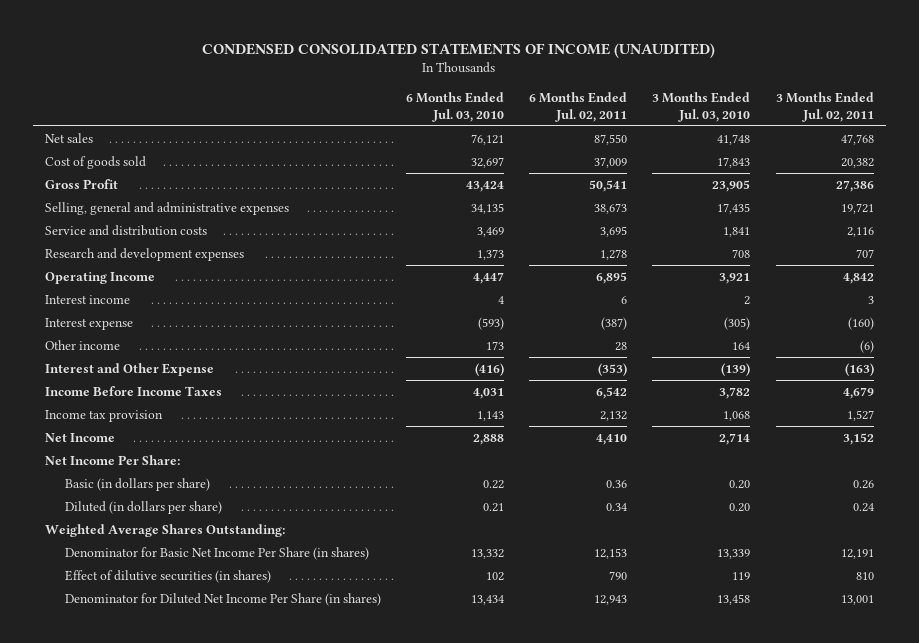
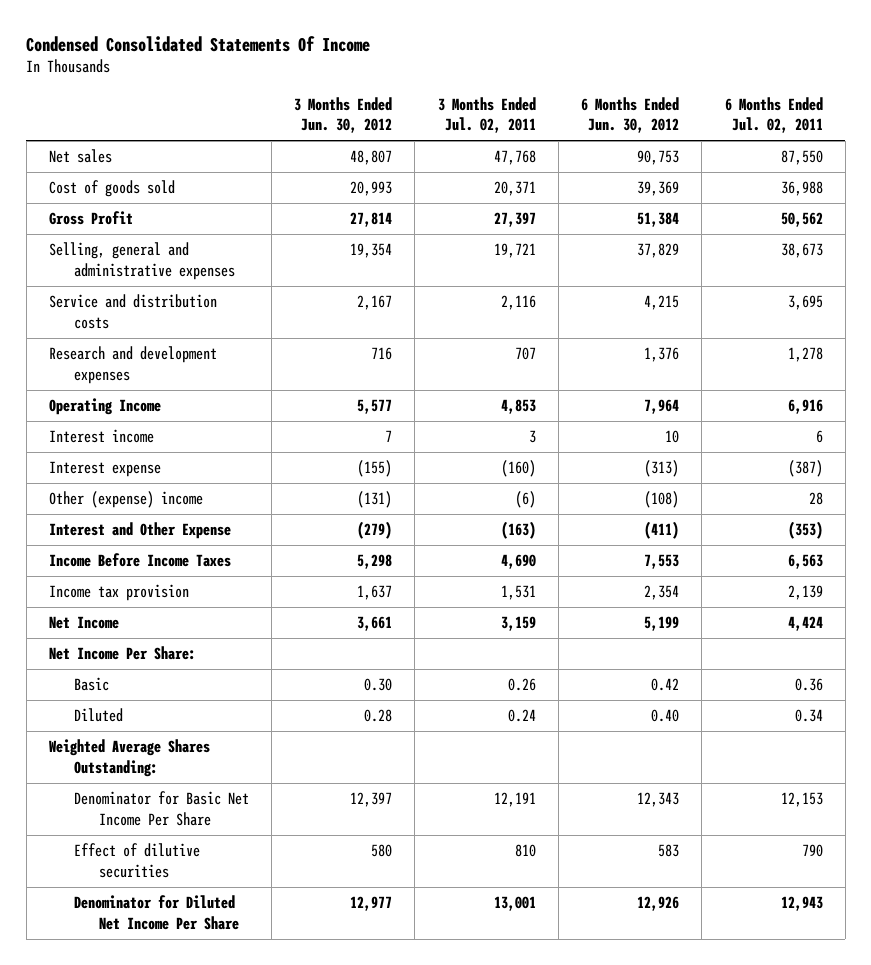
- CONDENSED CONSOLIDATED STATEMENTS OF INCOME (UNAUDITED)
+ Condensed Consolidated Statements Of Income
- | 6 Months Ended Jul. 03, 2010 | 6 Months Ended Jul. 02, 2011 | 3 Months Ended Jul. 03, 2010 | 3 Months Ended Jul. 02, 2011
+ | 3 Months Ended Jun. 30, 2012 | 3 Months Ended Jul. 02, 2011 | 6 Months Ended Jun. 30, 2012 | 6 Months Ended Jul. 02, 2011
- Cost of goods sold | 32,697 | 37,009 | 17,843 | 20,382
- Gross Profit | 43,424 | 50,541 | 23,905 | 27,386
+ Cost of goods sold | 20,993 | 20,371 | 39,369 | 36,988
+ Gross Profit | 27,814 | 27,397 | 51,384 | 50,562
- Operating Income | 4,447 | 6,895 | 3,921 | 4,842
+ Operating Income | 5,577 | 4,853 | 7,964 | 6,916
- Other income | 173 | 28 | 164 | (6)
+ Other (expense) income | (131) | (6) | (108) | 28
- Income Before Income Taxes | 4,031 | 6,542 | 3,782 | 4,679
- Income tax provision | 1,143 | 2,132 | 1,068 | 1,527
- Net Income | 2,888 | 4,410 | 2,714 | 3,152
+ Income Before Income Taxes | 5,298 | 4,690 | 7,553 | 6,563
+ Income tax provision | 1,637 | 1,531 | 2,354 | 2,139
+ Net Income | 3,661 | 3,159 | 5,199 | 4,424
- Basic (in dollars per share) | 0.22 | 0.36 | 0.20 | 0.26
- Diluted (in dollars per share) | 0.21 | 0.34 | 0.20 | 0.24
+ Basic | 0.30 | 0.26 | 0.42 | 0.36
+ Diluted | 0.28 | 0.24 | 0.40 | 0.34
- Denominator for Basic Net Income Per Share (in shares) | 13,332 | 12,153 | 13,339 | 12,191
- Effect of dilutive securities (in shares) | 102 | 790 | 119 | 810
- Denominator for Diluted Net Income Per Share (in shares) | 13,434 | 12,943 | 13,458 | 13,001
+ Denominator for Basic Net Income Per Share | 12,397 | 12,191 | 12,343 | 12,153
+ Effect of dilutive securities | 580 | 810 | 583 | 790
+ Denominator for Diluted Net Income Per Share | 12,977 | 13,001 | 12,926 | 12,943

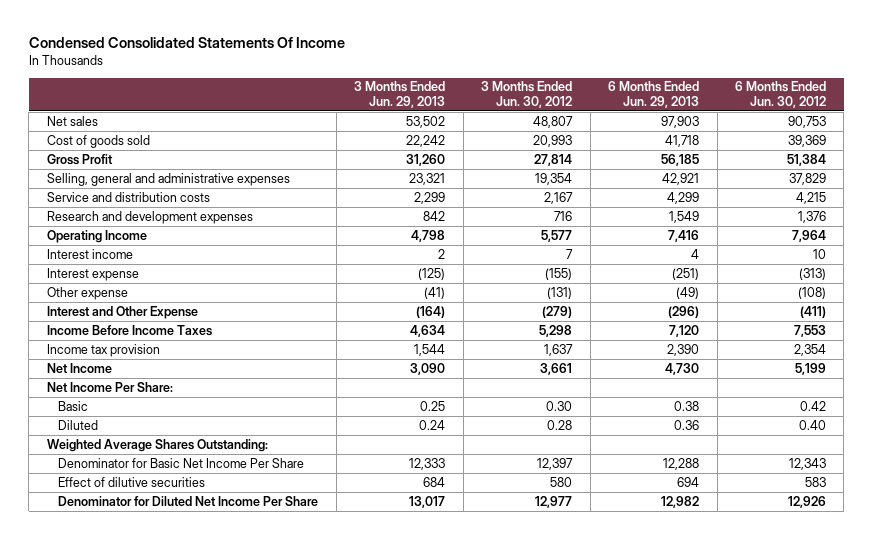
- | 3 Months Ended Jun. 30, 2012 | 3 Months Ended Jul. 02, 2011 | 6 Months Ended Jun. 30, 2012 | 6 Months Ended Jul. 02, 2011
+ | 3 Months Ended Jun. 29, 2013 | 3 Months Ended Jun. 30, 2012 | 6 Months Ended Jun. 29, 2013 | 6 Months Ended Jun. 30, 2012
- Other (expense) income | (131) | (6) | (108) | 28
+ Other expense | (41) | (131) | (49) | (108)

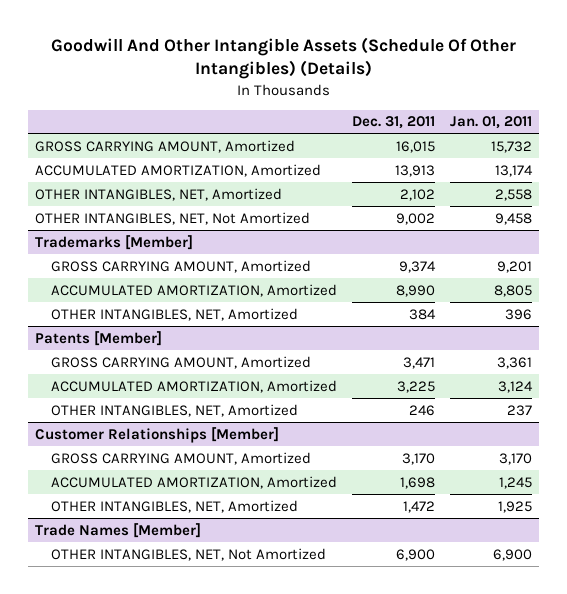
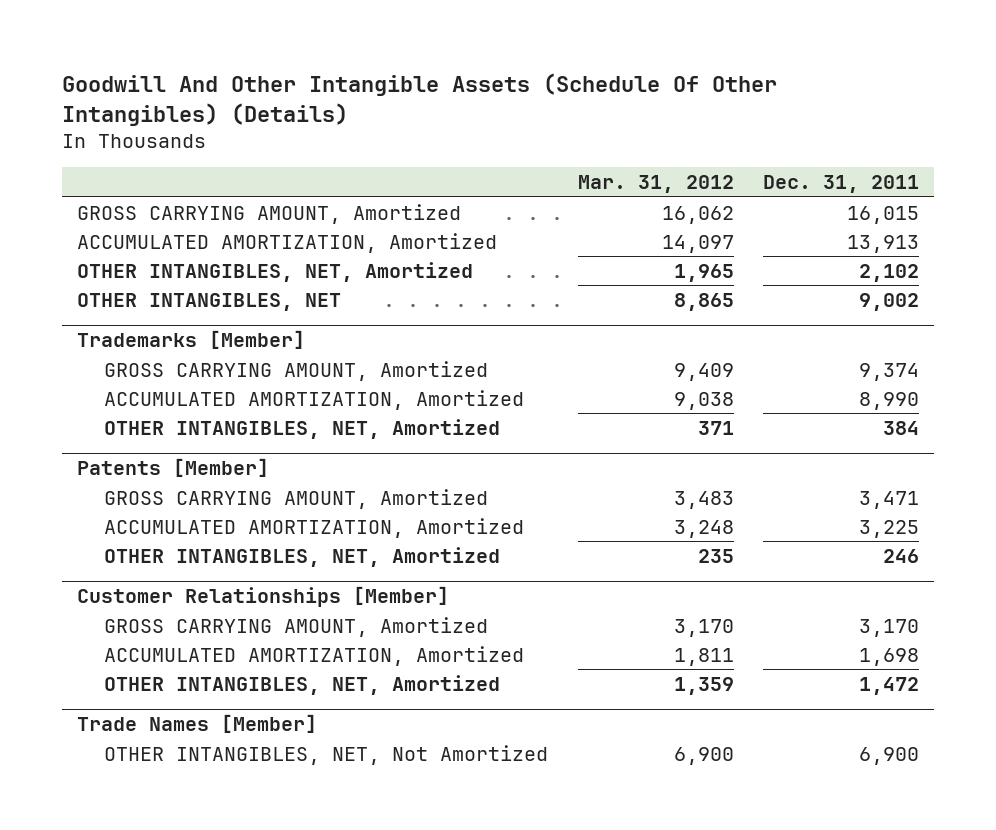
- | Dec. 31, 2011 | Jan. 01, 2011
+ | Mar. 31, 2012 | Dec. 31, 2011
- OTHER INTANGIBLES, NET, Not Amortized | 9,002 | 9,458
+ OTHER INTANGIBLES, NET | 8,865 | 9,002

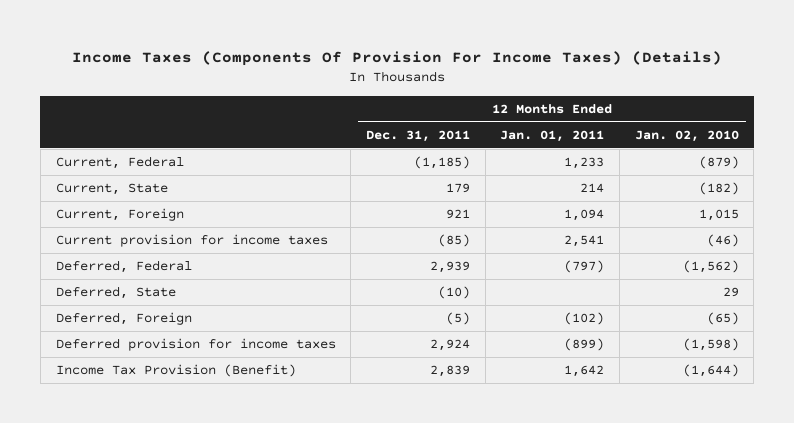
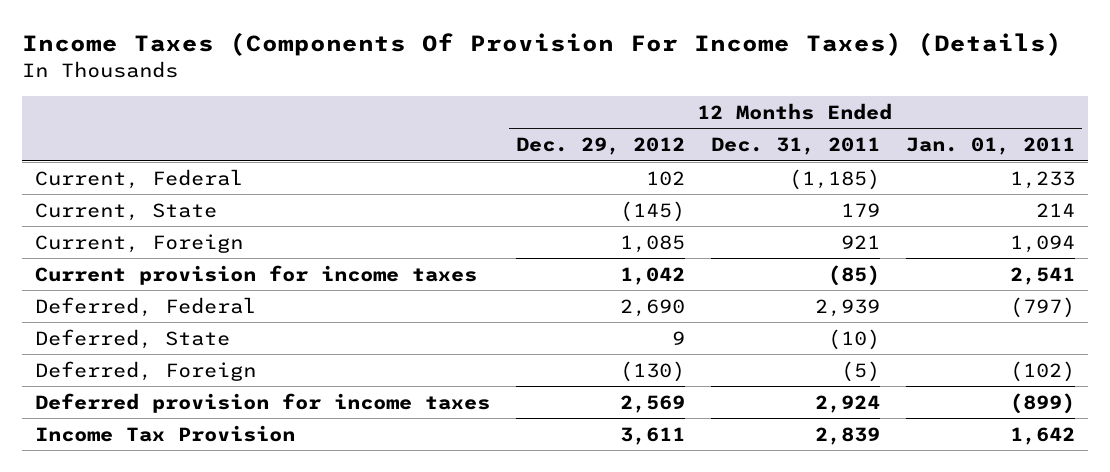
- | 12 Months Ended Dec. 31, 2011 | 12 Months Ended Jan. 01, 2011 | 12 Months Ended Jan. 02, 2010
+ | 12 Months Ended Dec. 29, 2012 | 12 Months Ended Dec. 31, 2011 | 12 Months Ended Jan. 01, 2011
- Income Tax Provision (Benefit) | 2,839 | 1,642 | (1,644)
+ Income Tax Provision | 3,611 | 2,839 | 1,642

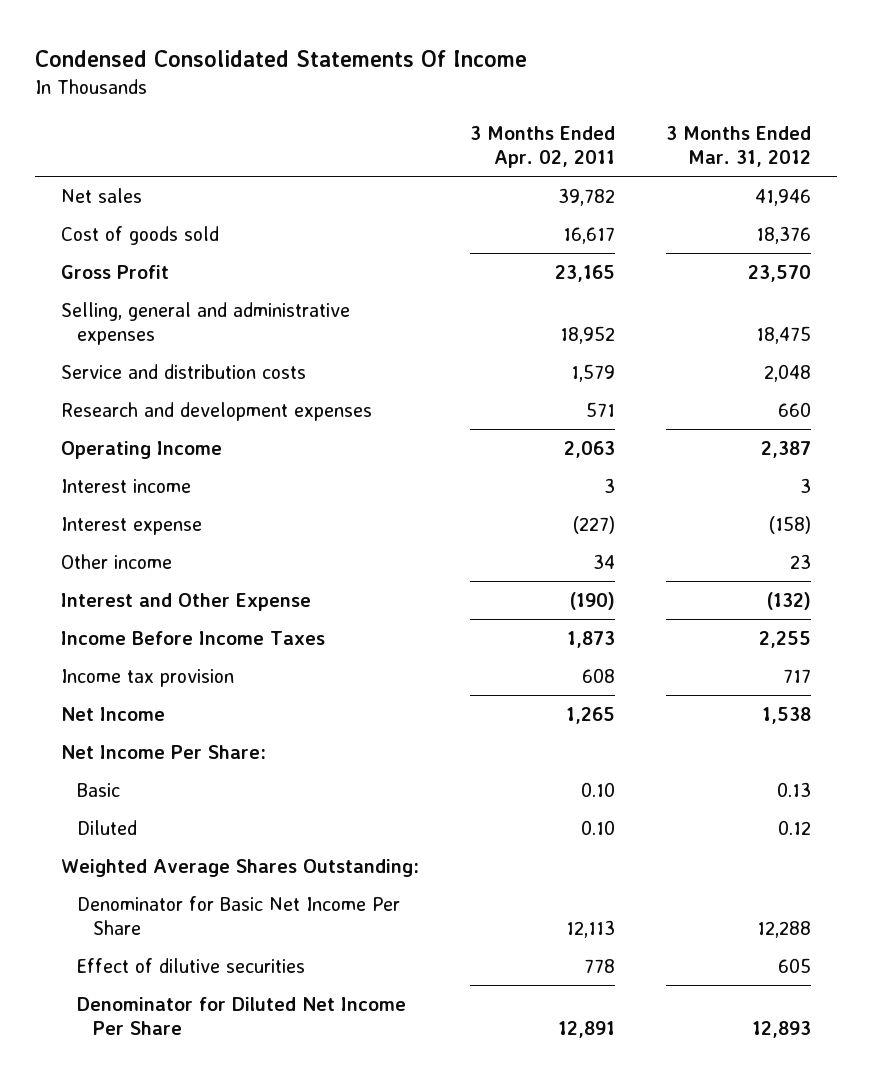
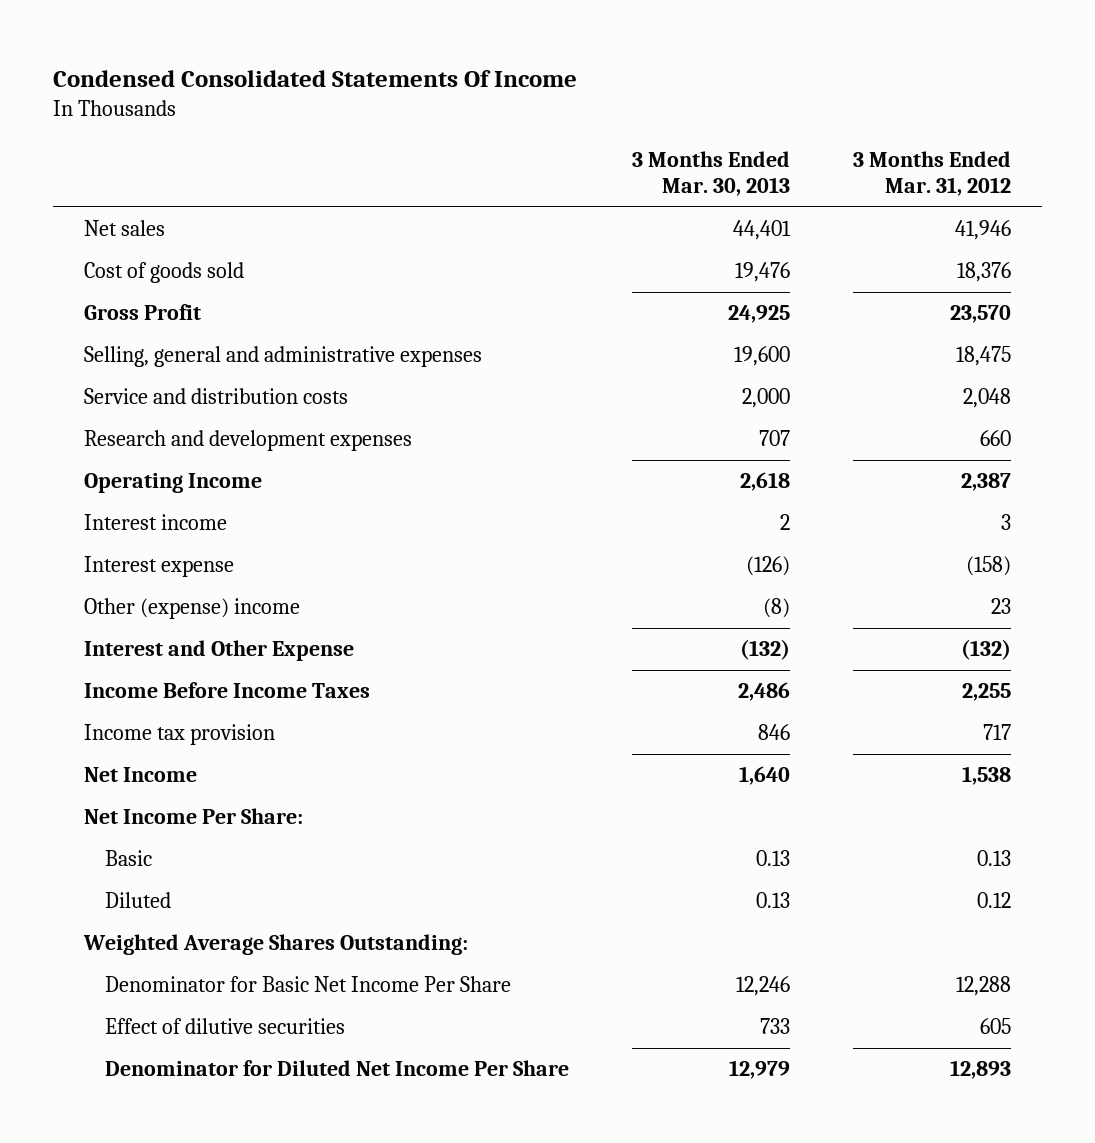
- | 3 Months Ended Apr. 02, 2011 | 3 Months Ended Mar. 31, 2012
+ | 3 Months Ended Mar. 30, 2013 | 3 Months Ended Mar. 31, 2012
- Other income | 34 | 23
+ Other (expense) income | (8) | 23

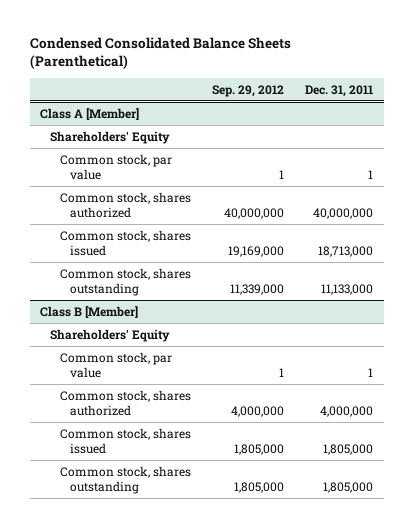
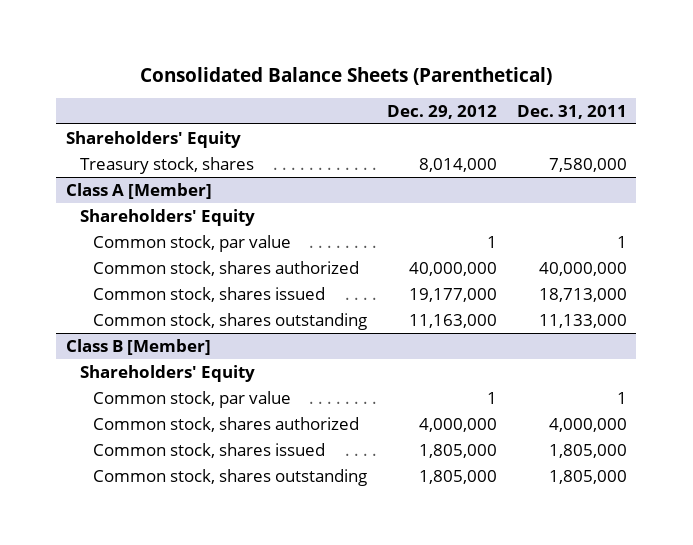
- Condensed Consolidated Balance Sheets (Parenthetical)
+ Consolidated Balance Sheets (Parenthetical)
- | Sep. 29, 2012 | Dec. 31, 2011
+ | Dec. 29, 2012 | Dec. 31, 2011
+ Shareholders' Equity
+ Treasury stock, shares | 8,014,000 | 7,580,000

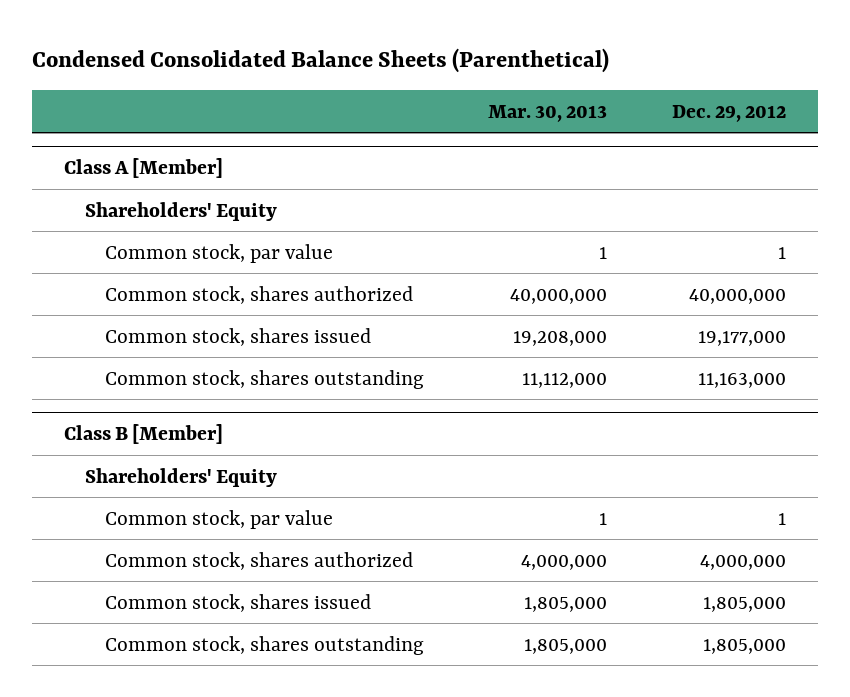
- Consolidated Balance Sheets (Parenthetical)
+ Condensed Consolidated Balance Sheets (Parenthetical)
- | Dec. 29, 2012 | Dec. 31, 2011
+ | Mar. 30, 2013 | Dec. 29, 2012
- Shareholders' Equity
- Treasury stock, shares | 8,014,000 | 7,580,000

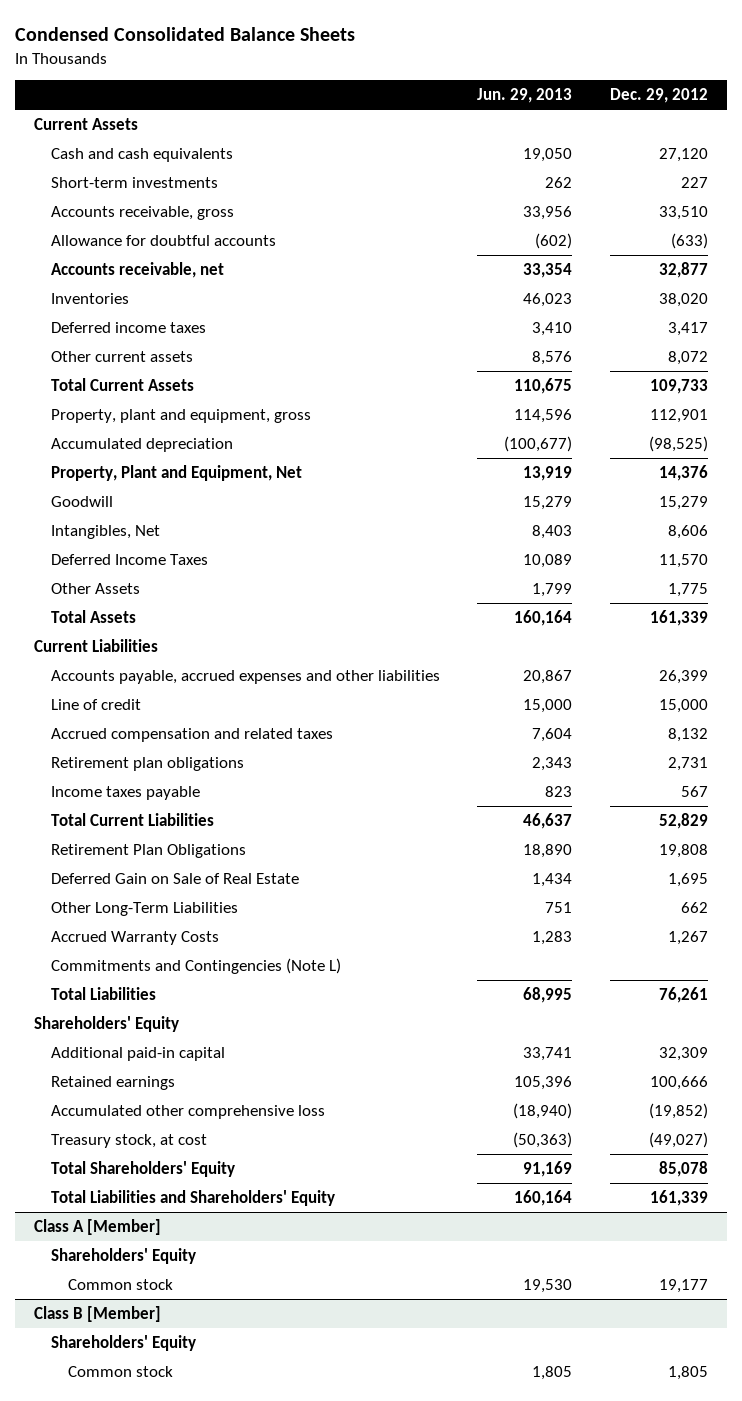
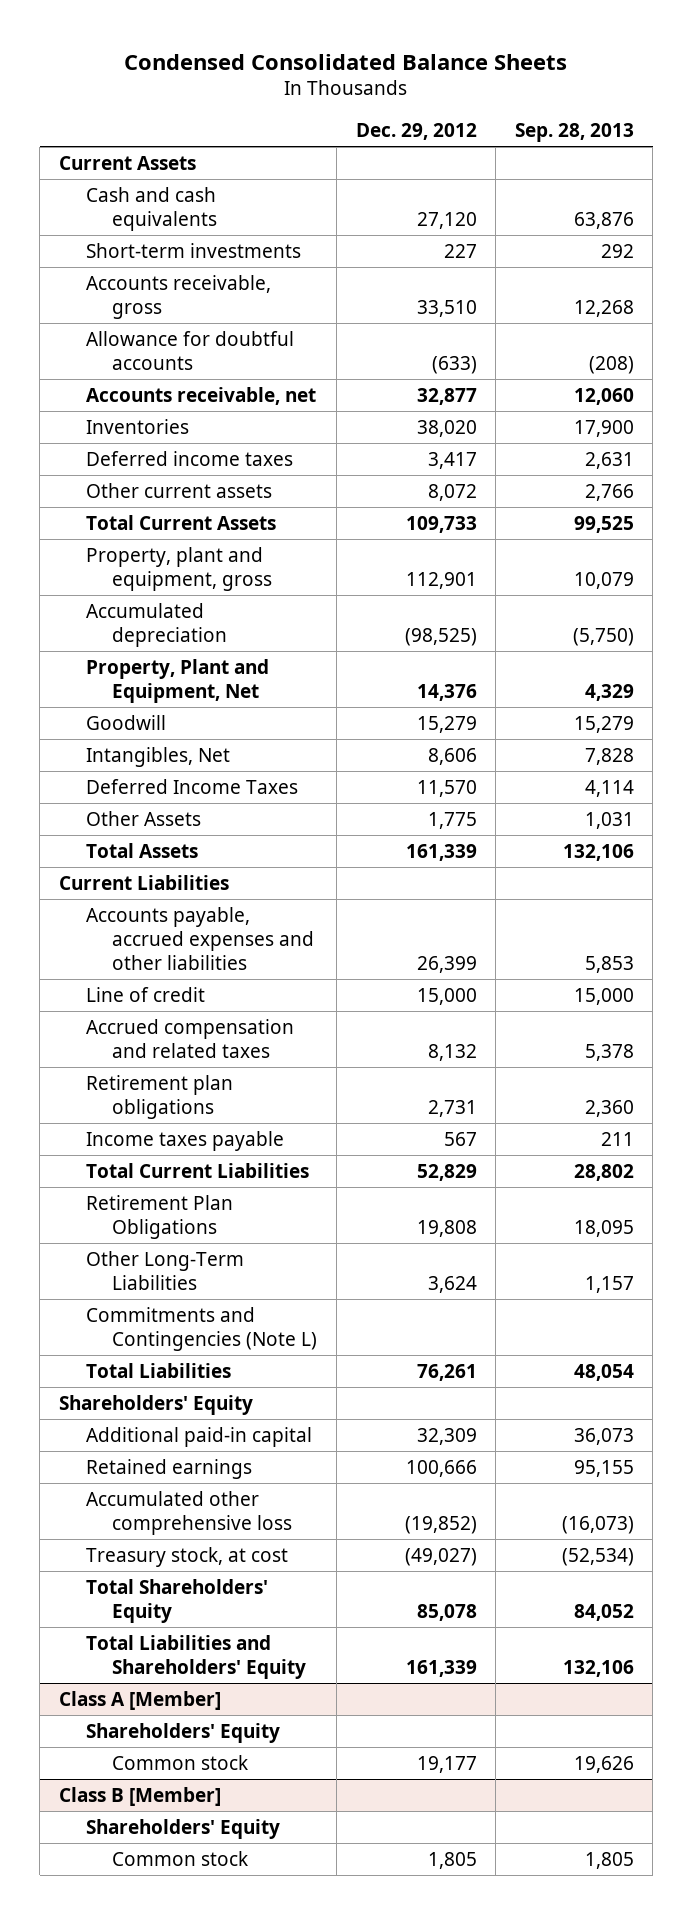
- | Jun. 29, 2013 | Dec. 29, 2012
+ | Dec. 29, 2012 | Sep. 28, 2013
- Deferred Gain on Sale of Real Estate | 1,434 | 1,695
- Other Long-Term Liabilities | 751 | 662
- Accrued Warranty Costs | 1,283 | 1,267
+ Other Long-Term Liabilities | 3,624 | 1,157

